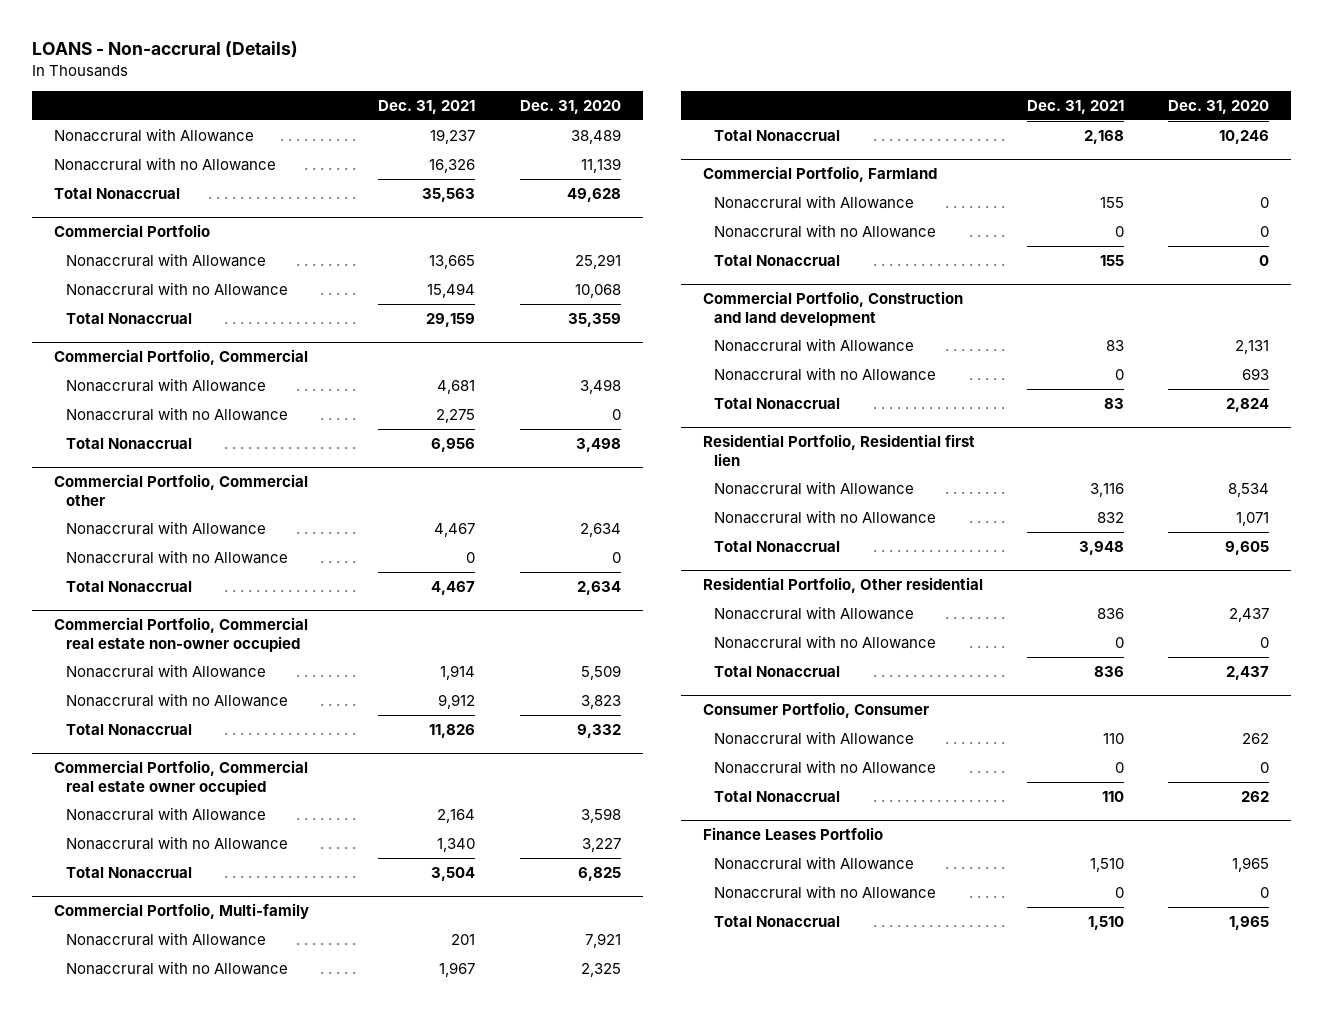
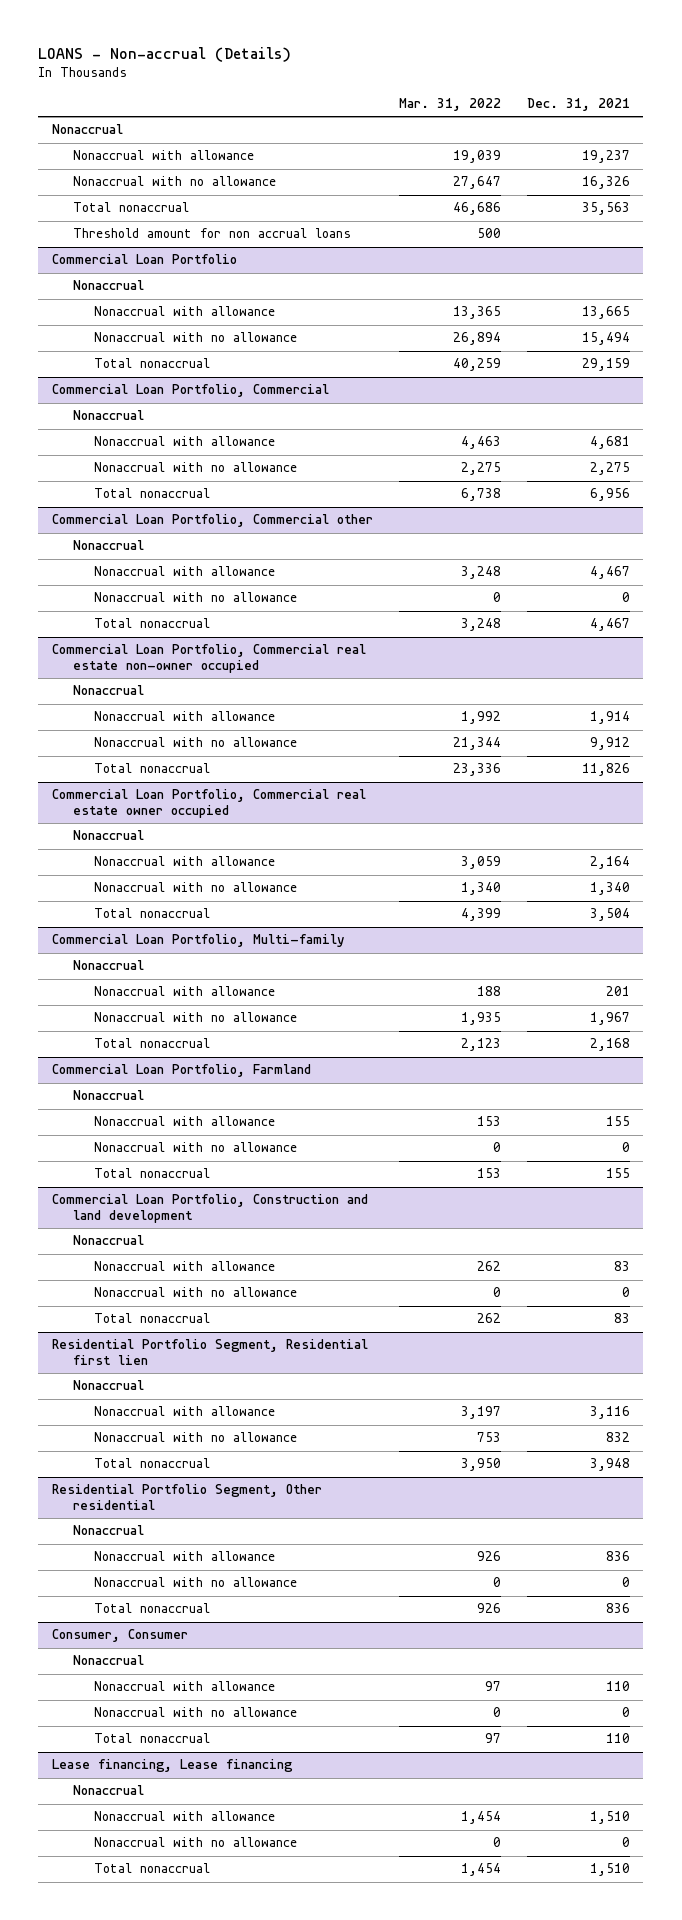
- LOANS - Non-accrural (Details)
+ LOANS - Non-accrual (Details)
- | Dec. 31, 2021 | Dec. 31, 2020
+ | Mar. 31, 2022 | Dec. 31, 2021
- Nonaccrural with Allowance | 19,237 | 38,489
- Nonaccrural with no Allowance | 16,326 | 11,139
- Total Nonaccrual | 35,563 | 49,628
- Commercial Portfolio
- Nonaccrural with Allowance | 13,665 | 25,291
- Nonaccrural with no Allowance | 15,494 | 10,068
- Total Nonaccrual | 29,159 | 35,359
- Commercial Portfolio, Commercial
- Nonaccrural with Allowance | 4,681 | 3,498
- Nonaccrural with no Allowance | 2,275 | 0
- Total Nonaccrual | 6,956 | 3,498
- Commercial Portfolio, Commercial other
- Nonaccrural with Allowance | 4,467 | 2,634
- Nonaccrural with no Allowance | 0 | 0
- Total Nonaccrual | 4,467 | 2,634
- Commercial Portfolio, Commercial real estate non-owner occupied
- Nonaccrural with Allowance | 1,914 | 5,509
- Nonaccrural with no Allowance | 9,912 | 3,823
- Total Nonaccrual | 11,826 | 9,332
- Commercial Portfolio, Commercial real estate owner occupied
- Nonaccrural with Allowance | 2,164 | 3,598
- Nonaccrural with no Allowance | 1,340 | 3,227
- Total Nonaccrual | 3,504 | 6,825
- Commercial Portfolio, Multi-family
- Nonaccrural with Allowance | 201 | 7,921
- Nonaccrural with no Allowance | 1,967 | 2,325
- Total Nonaccrual | 2,168 | 10,246
- Commercial Portfolio, Farmland
- Nonaccrural with Allowance | 155 | 0
- Nonaccrural with no Allowance | 0 | 0
- Total Nonaccrual | 155 | 0
- Commercial Portfolio, Construction and land development
- Nonaccrural with Allowance | 83 | 2,131
- Nonaccrural with no Allowance | 0 | 693
- Total Nonaccrual | 83 | 2,824
- Residential Portfolio, Residential first lien
- Nonaccrural with Allowance | 3,116 | 8,534
- Nonaccrural with no Allowance | 832 | 1,071
- Total Nonaccrual | 3,948 | 9,605
- Residential Portfolio, Other residential
- Nonaccrural with Allowance | 836 | 2,437
- Nonaccrural with no Allowance | 0 | 0
- Total Nonaccrual | 836 | 2,437
- Consumer Portfolio, Consumer
- Nonaccrural with Allowance | 110 | 262
- Nonaccrural with no Allowance | 0 | 0
- Total Nonaccrual | 110 | 262
- Finance Leases Portfolio
- Nonaccrural with Allowance | 1,510 | 1,965
- Nonaccrural with no Allowance | 0 | 0
- Total Nonaccrual | 1,510 | 1,965
+ Nonaccrual
+ Nonaccrual with allowance | 19,039 | 19,237
+ Nonaccrual with no allowance | 27,647 | 16,326
+ Total nonaccrual | 46,686 | 35,563
+ Threshold amount for non accrual loans | 500 |
+ Commercial Loan Portfolio
+ Nonaccrual
+ Nonaccrual with allowance | 13,365 | 13,665
+ Nonaccrual with no allowance | 26,894 | 15,494
+ Total nonaccrual | 40,259 | 29,159
+ Commercial Loan Portfolio, Commercial
+ Nonaccrual
+ Nonaccrual with allowance | 4,463 | 4,681
+ Nonaccrual with no allowance | 2,275 | 2,275
+ Total nonaccrual | 6,738 | 6,956
+ Commercial Loan Portfolio, Commercial other
+ Nonaccrual
+ Nonaccrual with allowance | 3,248 | 4,467
+ Nonaccrual with no allowance | 0 | 0
+ Total nonaccrual | 3,248 | 4,467
+ Commercial Loan Portfolio, Commercial real estate non-owner occupied
+ Nonaccrual
+ Nonaccrual with allowance | 1,992 | 1,914
+ Nonaccrual with no allowance | 21,344 | 9,912
+ Total nonaccrual | 23,336 | 11,826
+ Commercial Loan Portfolio, Commercial real estate owner occupied
+ Nonaccrual
+ Nonaccrual with allowance | 3,059 | 2,164
+ Nonaccrual with no allowance | 1,340 | 1,340
+ Total nonaccrual | 4,399 | 3,504
+ Commercial Loan Portfolio, Multi-family
+ Nonaccrual
+ Nonaccrual with allowance | 188 | 201
+ Nonaccrual with no allowance | 1,935 | 1,967
+ Total nonaccrual | 2,123 | 2,168
+ Commercial Loan Portfolio, Farmland
+ Nonaccrual
+ Nonaccrual with allowance | 153 | 155
+ Nonaccrual with no allowance | 0 | 0
+ Total nonaccrual | 153 | 155
+ Commercial Loan Portfolio, Construction and land development
+ Nonaccrual
+ Nonaccrual with allowance | 262 | 83
+ Nonaccrual with no allowance | 0 | 0
+ Total nonaccrual | 262 | 83
+ Residential Portfolio Segment, Residential first lien
+ Nonaccrual
+ Nonaccrual with allowance | 3,197 | 3,116
+ Nonaccrual with no allowance | 753 | 832
+ Total nonaccrual | 3,950 | 3,948
+ Residential Portfolio Segment, Other residential
+ Nonaccrual
+ Nonaccrual with allowance | 926 | 836
+ Nonaccrual with no allowance | 0 | 0
+ Total nonaccrual | 926 | 836
+ Consumer, Consumer
+ Nonaccrual
+ Nonaccrual with allowance | 97 | 110
+ Nonaccrual with no allowance | 0 | 0
+ Total nonaccrual | 97 | 110
+ Lease financing, Lease financing
+ Nonaccrual
+ Nonaccrual with allowance | 1,454 | 1,510
+ Nonaccrual with no allowance | 0 | 0
+ Total nonaccrual | 1,454 | 1,510

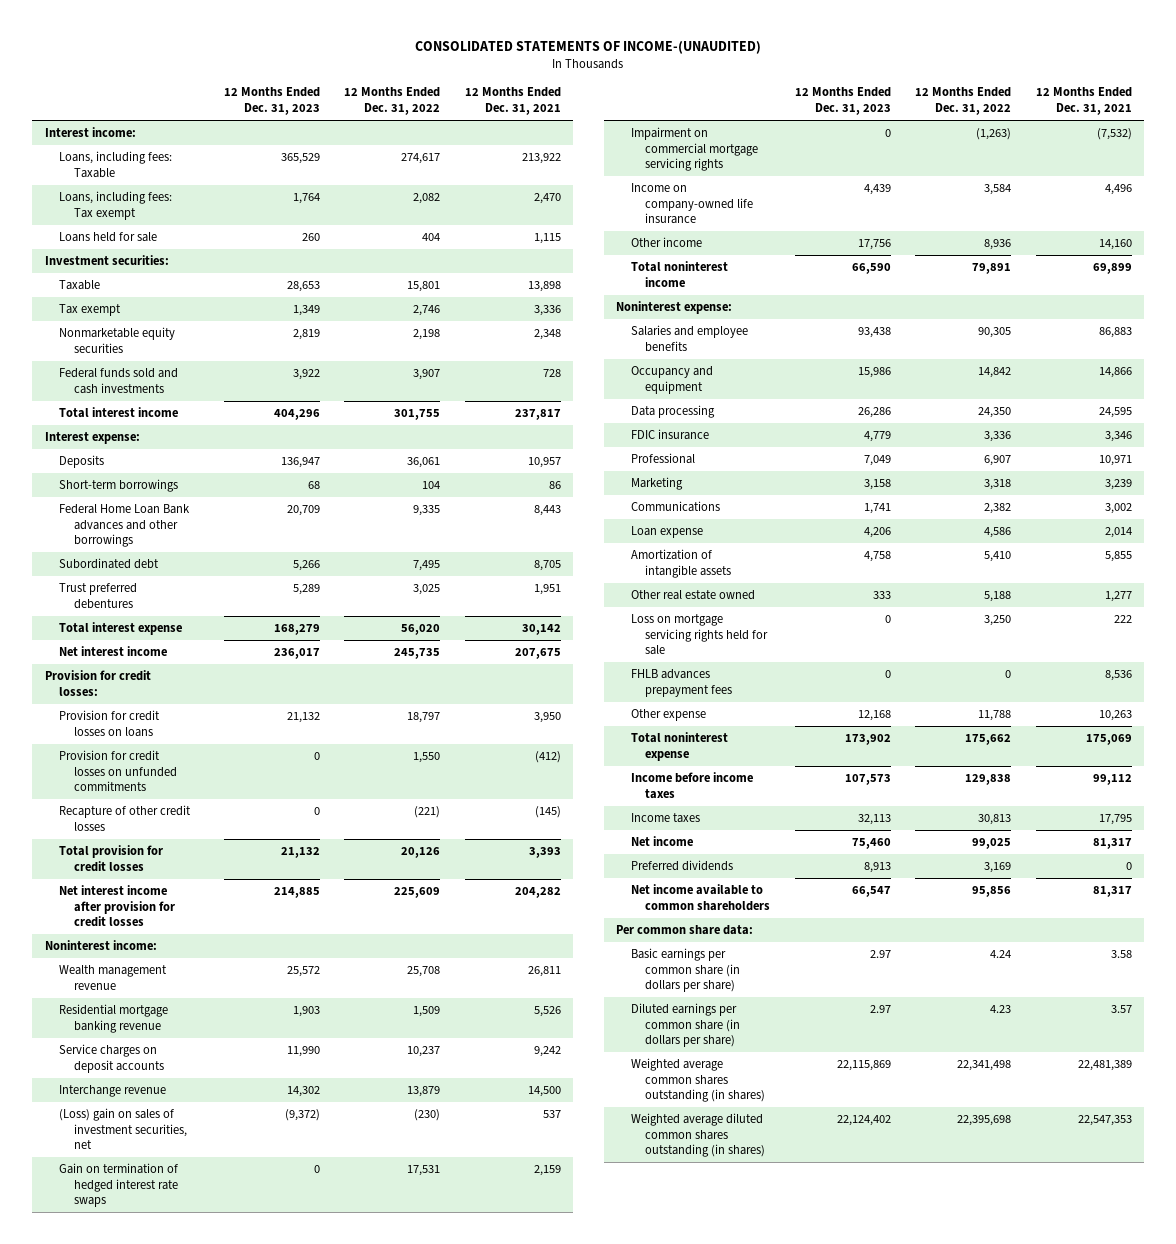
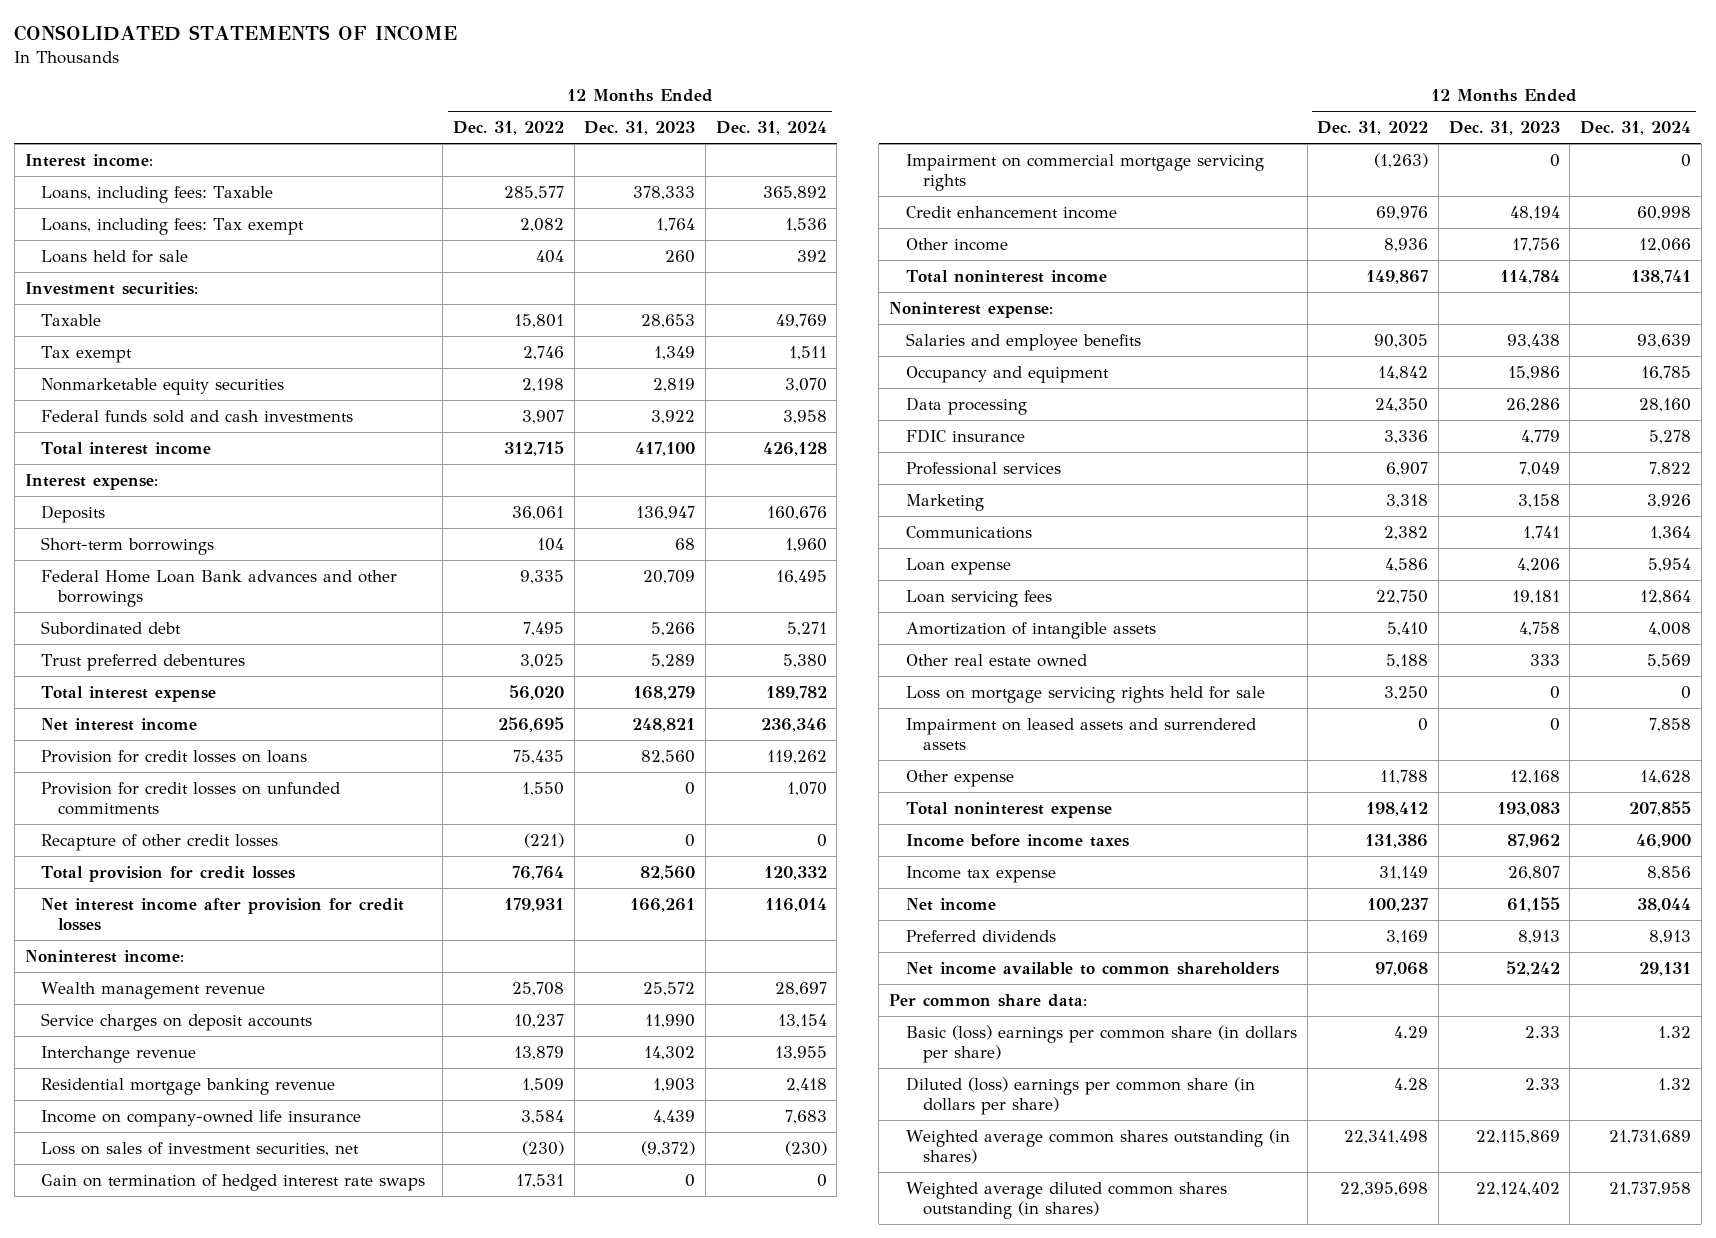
- CONSOLIDATED STATEMENTS OF INCOME-(UNAUDITED)
+ CONSOLIDATED STATEMENTS OF INCOME
- | 12 Months Ended Dec. 31, 2023 | 12 Months Ended Dec. 31, 2022 | 12 Months Ended Dec. 31, 2021
+ | 12 Months Ended Dec. 31, 2022 | 12 Months Ended Dec. 31, 2023 | 12 Months Ended Dec. 31, 2024
- Loans, including fees: Taxable | 365,529 | 274,617 | 213,922
+ Loans, including fees: Taxable | 285,577 | 378,333 | 365,892
- Total interest income | 404,296 | 301,755 | 237,817
+ Total interest income | 312,715 | 417,100 | 426,128
- Net interest income | 236,017 | 245,735 | 207,675
- Provision for credit losses:
- Provision for credit losses on loans | 21,132 | 18,797 | 3,950
+ Net interest income | 256,695 | 248,821 | 236,346
+ Provision for credit losses on loans | 75,435 | 82,560 | 119,262
- Total provision for credit losses | 21,132 | 20,126 | 3,393
- Net interest income after provision for credit losses | 214,885 | 225,609 | 204,282
+ Total provision for credit losses | 76,764 | 82,560 | 120,332
+ Net interest income after provision for credit losses | 179,931 | 166,261 | 116,014
- (Loss) gain on sales of investment securities, net | (9,372) | (230) | 537
moved down: Residential mortgage banking revenue | 1,509 | 1,903 | 2,418
moved up: Income on company-owned life insurance | 3,584 | 4,439 | 7,683
+ Loss on sales of investment securities, net | (230) | (9,372) | (230)
+ Credit enhancement income | 69,976 | 48,194 | 60,998
- Total noninterest income | 66,590 | 79,891 | 69,899
+ Total noninterest income | 149,867 | 114,784 | 138,741
- Professional | 7,049 | 6,907 | 10,971
+ Professional services | 6,907 | 7,049 | 7,822
+ Loan servicing fees | 22,750 | 19,181 | 12,864
- FHLB advances prepayment fees | 0 | 0 | 8,536
+ Impairment on leased assets and surrendered assets | 0 | 0 | 7,858
- Total noninterest expense | 173,902 | 175,662 | 175,069
- Income before income taxes | 107,573 | 129,838 | 99,112
- Income taxes | 32,113 | 30,813 | 17,795
- Net income | 75,460 | 99,025 | 81,317
+ Total noninterest expense | 198,412 | 193,083 | 207,855
+ Income before income taxes | 131,386 | 87,962 | 46,900
+ Income tax expense | 31,149 | 26,807 | 8,856
+ Net income | 100,237 | 61,155 | 38,044
- Net income available to common shareholders | 66,547 | 95,856 | 81,317
+ Net income available to common shareholders | 97,068 | 52,242 | 29,131
- Basic earnings per common share (in dollars per share) | 2.97 | 4.24 | 3.58
- Diluted earnings per common share (in dollars per share) | 2.97 | 4.23 | 3.57
+ Basic (loss) earnings per common share (in dollars per share) | 4.29 | 2.33 | 1.32
+ Diluted (loss) earnings per common share (in dollars per share) | 4.28 | 2.33 | 1.32

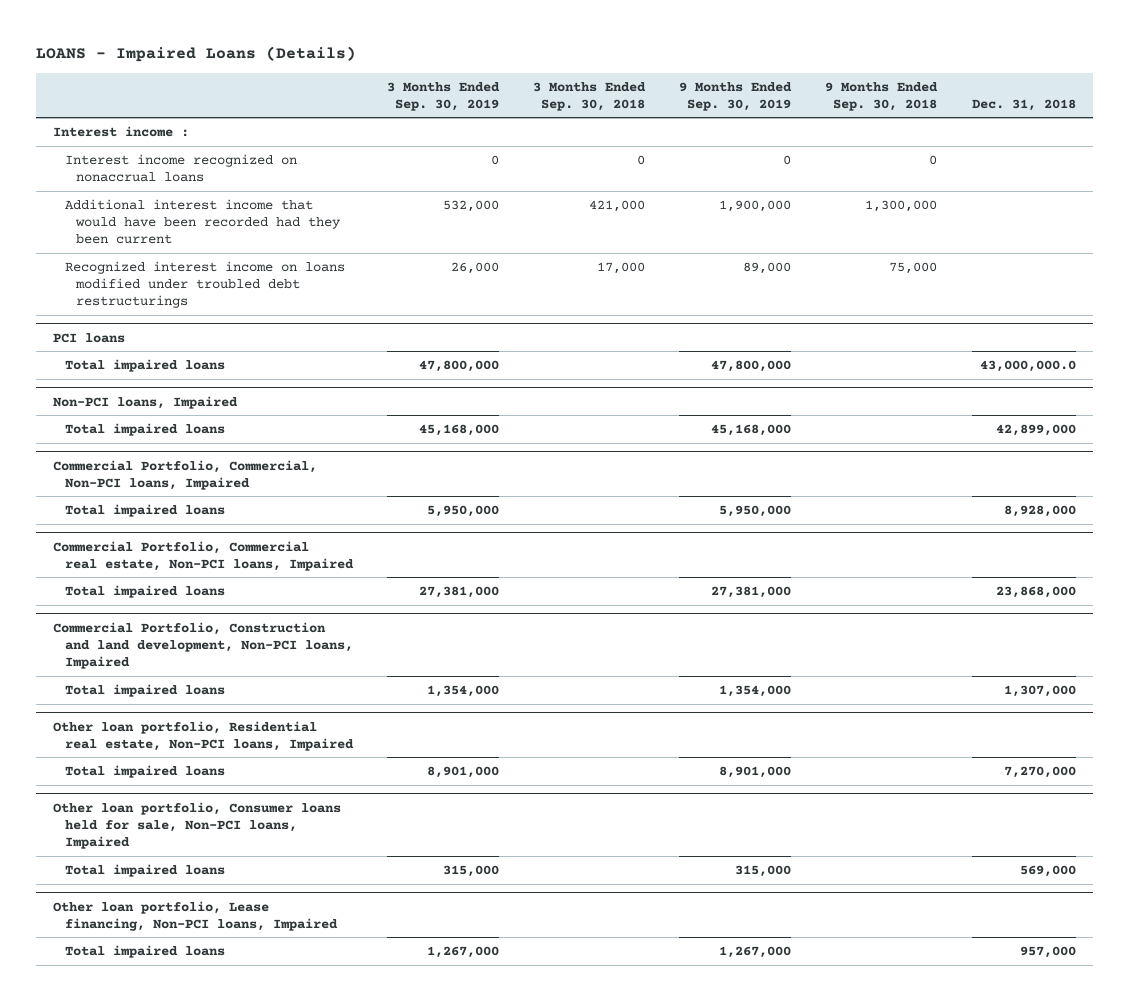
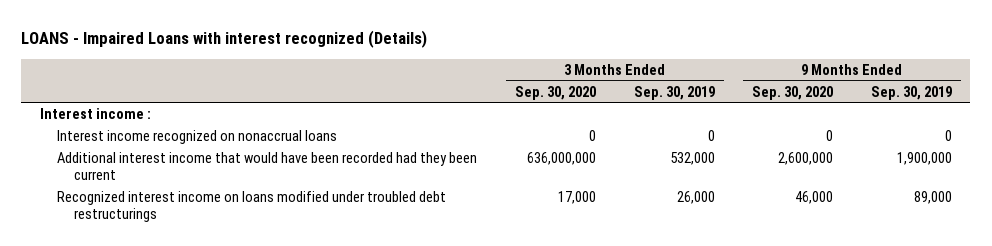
- LOANS - Impaired Loans (Details)
+ LOANS - Impaired Loans with interest recognized (Details)
- | 3 Months Ended Sep. 30, 2019 | 3 Months Ended Sep. 30, 2018 | 9 Months Ended Sep. 30, 2019 | 9 Months Ended Sep. 30, 2018 | Dec. 31, 2018
+ | 3 Months Ended Sep. 30, 2020 | 3 Months Ended Sep. 30, 2019 | 9 Months Ended Sep. 30, 2020 | 9 Months Ended Sep. 30, 2019
- PCI loans
- Total impaired loans | 47,800,000 | | 47,800,000 | | 43,000,000.0
- Non-PCI loans, Impaired
- Total impaired loans | 45,168,000 | | 45,168,000 | | 42,899,000
- Commercial Portfolio, Commercial, Non-PCI loans, Impaired
- Total impaired loans | 5,950,000 | | 5,950,000 | | 8,928,000
- Commercial Portfolio, Commercial real estate, Non-PCI loans, Impaired
- Total impaired loans | 27,381,000 | | 27,381,000 | | 23,868,000
- Commercial Portfolio, Construction and land development, Non-PCI loans, Impaired
- Total impaired loans | 1,354,000 | | 1,354,000 | | 1,307,000
- Other loan portfolio, Residential real estate, Non-PCI loans, Impaired
- Total impaired loans | 8,901,000 | | 8,901,000 | | 7,270,000
- Other loan portfolio, Consumer loans held for sale, Non-PCI loans, Impaired
- Total impaired loans | 315,000 | | 315,000 | | 569,000
- Other loan portfolio, Lease financing, Non-PCI loans, Impaired
- Total impaired loans | 1,267,000 | | 1,267,000 | | 957,000

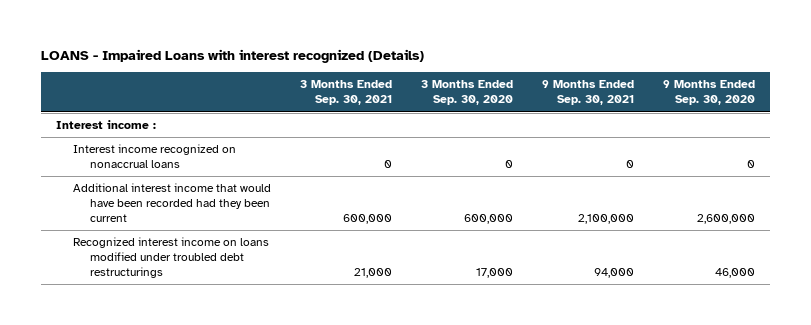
- | 3 Months Ended Sep. 30, 2020 | 3 Months Ended Sep. 30, 2019 | 9 Months Ended Sep. 30, 2020 | 9 Months Ended Sep. 30, 2019
+ | 3 Months Ended Sep. 30, 2021 | 3 Months Ended Sep. 30, 2020 | 9 Months Ended Sep. 30, 2021 | 9 Months Ended Sep. 30, 2020
- Additional interest income that would have been recorded had they been current | 636,000,000 | 532,000 | 2,600,000 | 1,900,000
+ Additional interest income that would have been recorded had they been current | 600,000 | 600,000 | 2,100,000 | 2,600,000

